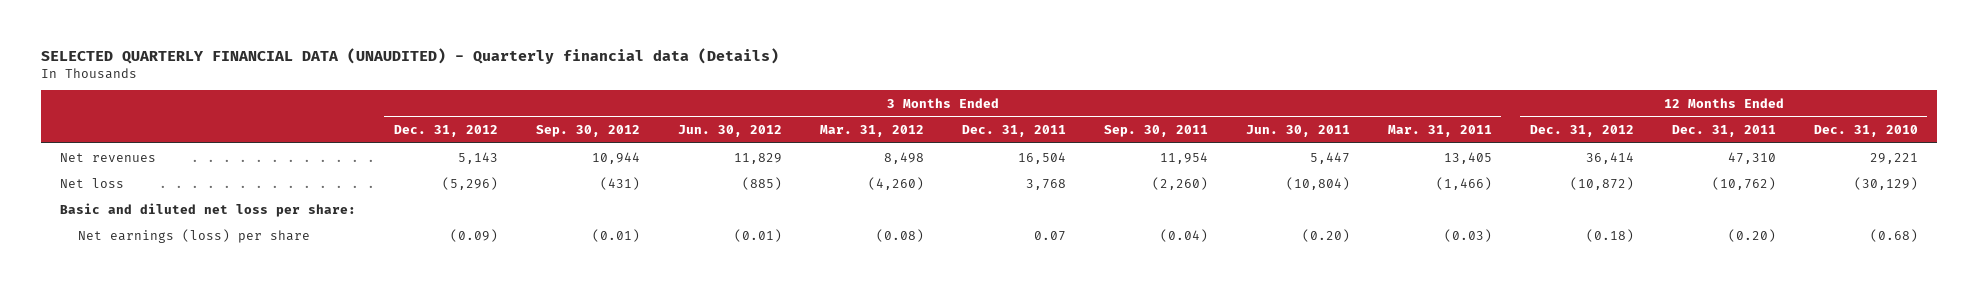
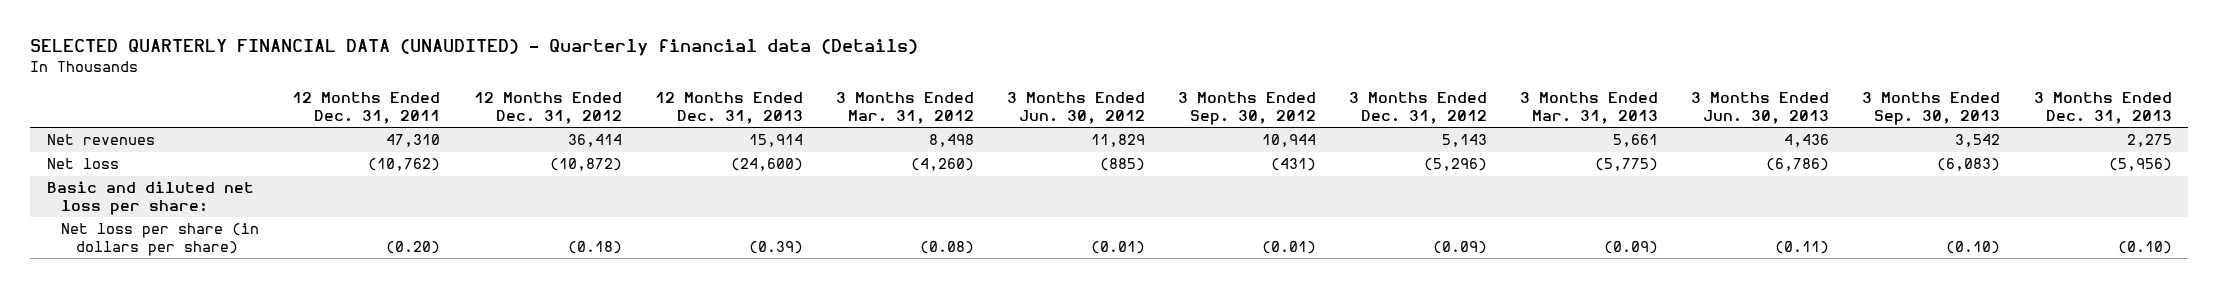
- | 3 Months Ended Dec. 31, 2012 | 3 Months Ended Sep. 30, 2012 | 3 Months Ended Jun. 30, 2012 | 3 Months Ended Mar. 31, 2012 | 3 Months Ended Dec. 31, 2011 | 3 Months Ended Sep. 30, 2011 | 3 Months Ended Jun. 30, 2011 | 3 Months Ended Mar. 31, 2011 | 12 Months Ended Dec. 31, 2012 | 12 Months Ended Dec. 31, 2011 | 12 Months Ended Dec. 31, 2010
+ | 12 Months Ended Dec. 31, 2011 | 12 Months Ended Dec. 31, 2012 | 12 Months Ended Dec. 31, 2013 | 3 Months Ended Mar. 31, 2012 | 3 Months Ended Jun. 30, 2012 | 3 Months Ended Sep. 30, 2012 | 3 Months Ended Dec. 31, 2012 | 3 Months Ended Mar. 31, 2013 | 3 Months Ended Jun. 30, 2013 | 3 Months Ended Sep. 30, 2013 | 3 Months Ended Dec. 31, 2013
- Net earnings (loss) per share | (0.09) | (0.01) | (0.01) | (0.08) | 0.07 | (0.04) | (0.20) | (0.03) | (0.18) | (0.20) | (0.68)
+ Net loss per share (in dollars per share) | (0.20) | (0.18) | (0.39) | (0.08) | (0.01) | (0.01) | (0.09) | (0.09) | (0.11) | (0.10) | (0.10)

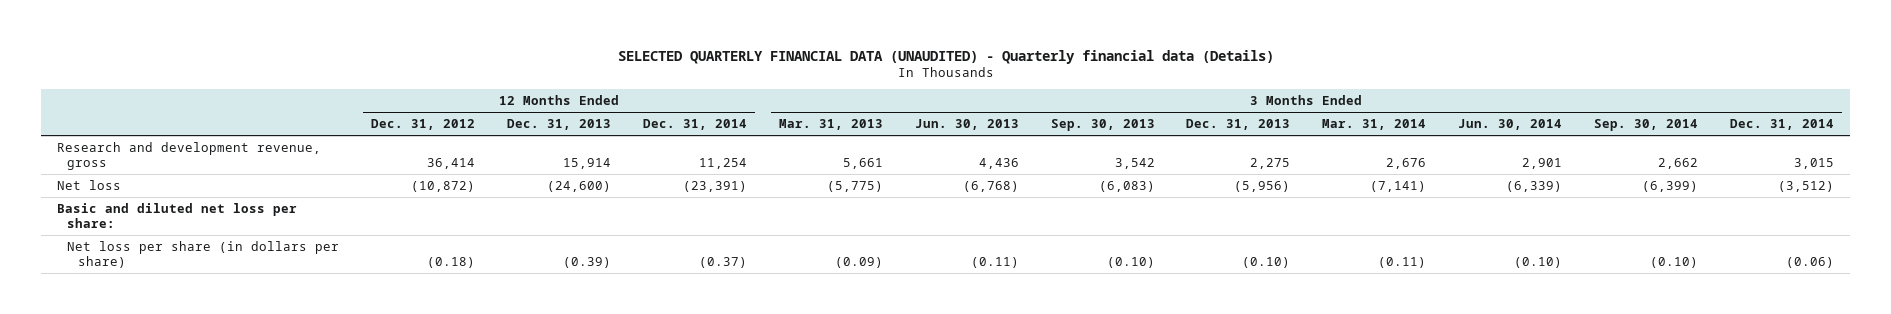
- | 12 Months Ended Dec. 31, 2011 | 12 Months Ended Dec. 31, 2012 | 12 Months Ended Dec. 31, 2013 | 3 Months Ended Mar. 31, 2012 | 3 Months Ended Jun. 30, 2012 | 3 Months Ended Sep. 30, 2012 | 3 Months Ended Dec. 31, 2012 | 3 Months Ended Mar. 31, 2013 | 3 Months Ended Jun. 30, 2013 | 3 Months Ended Sep. 30, 2013 | 3 Months Ended Dec. 31, 2013
+ | 12 Months Ended Dec. 31, 2012 | 12 Months Ended Dec. 31, 2013 | 12 Months Ended Dec. 31, 2014 | 3 Months Ended Mar. 31, 2013 | 3 Months Ended Jun. 30, 2013 | 3 Months Ended Sep. 30, 2013 | 3 Months Ended Dec. 31, 2013 | 3 Months Ended Mar. 31, 2014 | 3 Months Ended Jun. 30, 2014 | 3 Months Ended Sep. 30, 2014 | 3 Months Ended Dec. 31, 2014
- Net revenues | 47,310 | 36,414 | 15,914 | 8,498 | 11,829 | 10,944 | 5,143 | 5,661 | 4,436 | 3,542 | 2,275
- Net loss | (10,762) | (10,872) | (24,600) | (4,260) | (885) | (431) | (5,296) | (5,775) | (6,786) | (6,083) | (5,956)
+ Research and development revenue, gross | 36,414 | 15,914 | 11,254 | 5,661 | 4,436 | 3,542 | 2,275 | 2,676 | 2,901 | 2,662 | 3,015
+ Net loss | (10,872) | (24,600) | (23,391) | (5,775) | (6,768) | (6,083) | (5,956) | (7,141) | (6,339) | (6,399) | (3,512)

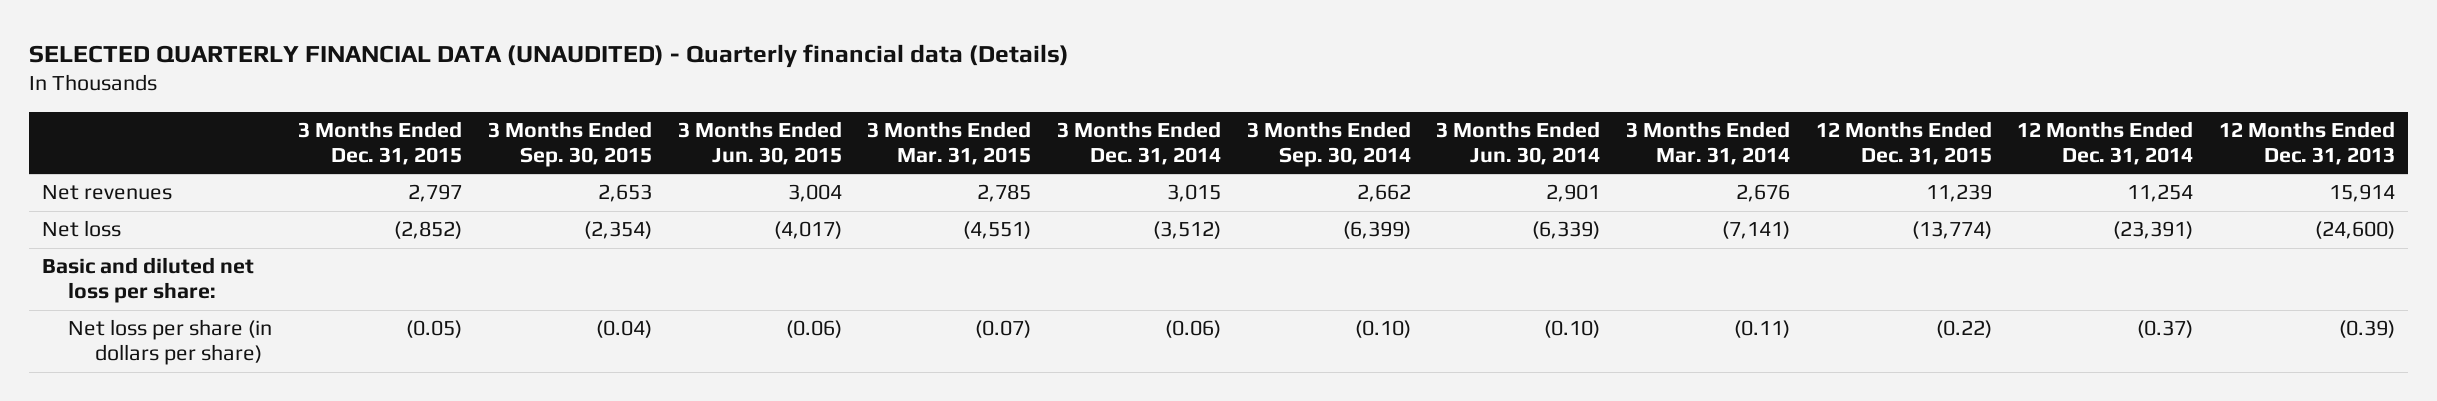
- | 12 Months Ended Dec. 31, 2012 | 12 Months Ended Dec. 31, 2013 | 12 Months Ended Dec. 31, 2014 | 3 Months Ended Mar. 31, 2013 | 3 Months Ended Jun. 30, 2013 | 3 Months Ended Sep. 30, 2013 | 3 Months Ended Dec. 31, 2013 | 3 Months Ended Mar. 31, 2014 | 3 Months Ended Jun. 30, 2014 | 3 Months Ended Sep. 30, 2014 | 3 Months Ended Dec. 31, 2014
+ | 3 Months Ended Dec. 31, 2015 | 3 Months Ended Sep. 30, 2015 | 3 Months Ended Jun. 30, 2015 | 3 Months Ended Mar. 31, 2015 | 3 Months Ended Dec. 31, 2014 | 3 Months Ended Sep. 30, 2014 | 3 Months Ended Jun. 30, 2014 | 3 Months Ended Mar. 31, 2014 | 12 Months Ended Dec. 31, 2015 | 12 Months Ended Dec. 31, 2014 | 12 Months Ended Dec. 31, 2013
- Research and development revenue, gross | 36,414 | 15,914 | 11,254 | 5,661 | 4,436 | 3,542 | 2,275 | 2,676 | 2,901 | 2,662 | 3,015
+ Net revenues | 2,797 | 2,653 | 3,004 | 2,785 | 3,015 | 2,662 | 2,901 | 2,676 | 11,239 | 11,254 | 15,914

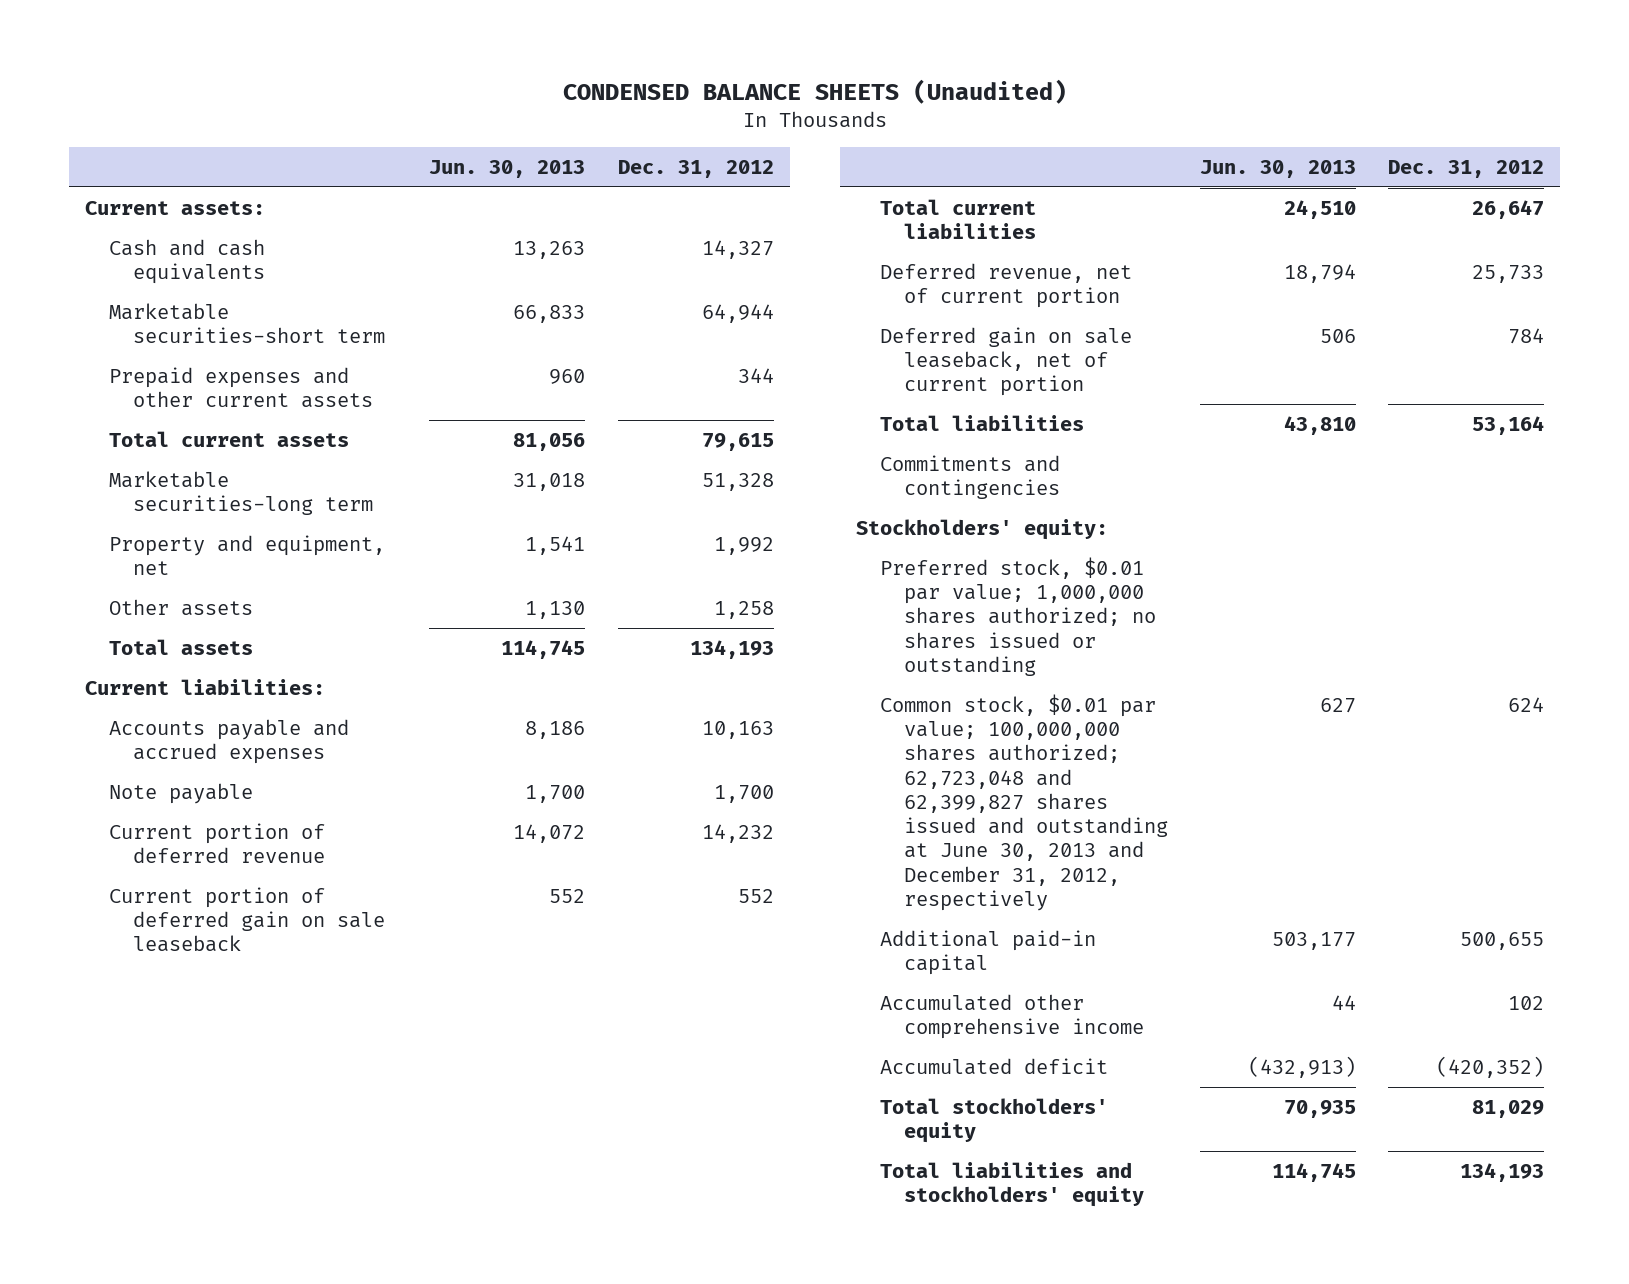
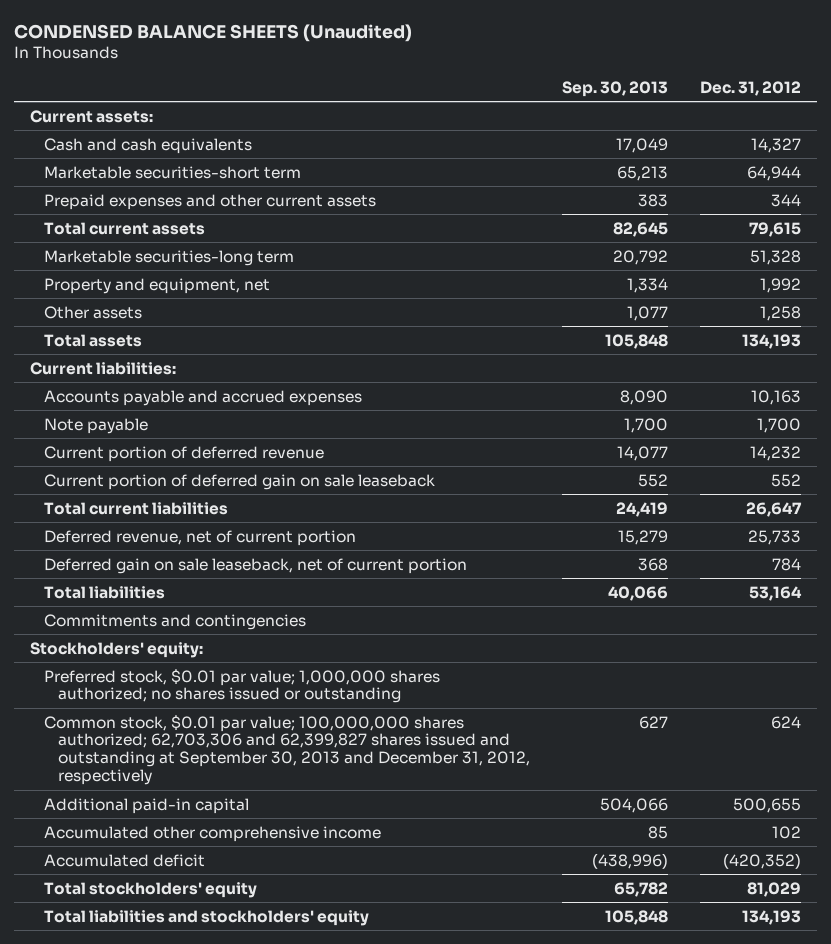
- | Jun. 30, 2013 | Dec. 31, 2012
+ | Sep. 30, 2013 | Dec. 31, 2012
- Common stock, $0.01 par value; 100,000,000 shares authorized; 62,723,048 and 62,399,827 shares issued and outstanding at June 30, 2013 and December 31, 2012, respectively | 627 | 624
+ Common stock, $0.01 par value; 100,000,000 shares authorized; 62,703,306 and 62,399,827 shares issued and outstanding at September 30, 2013 and December 31, 2012, respectively | 627 | 624

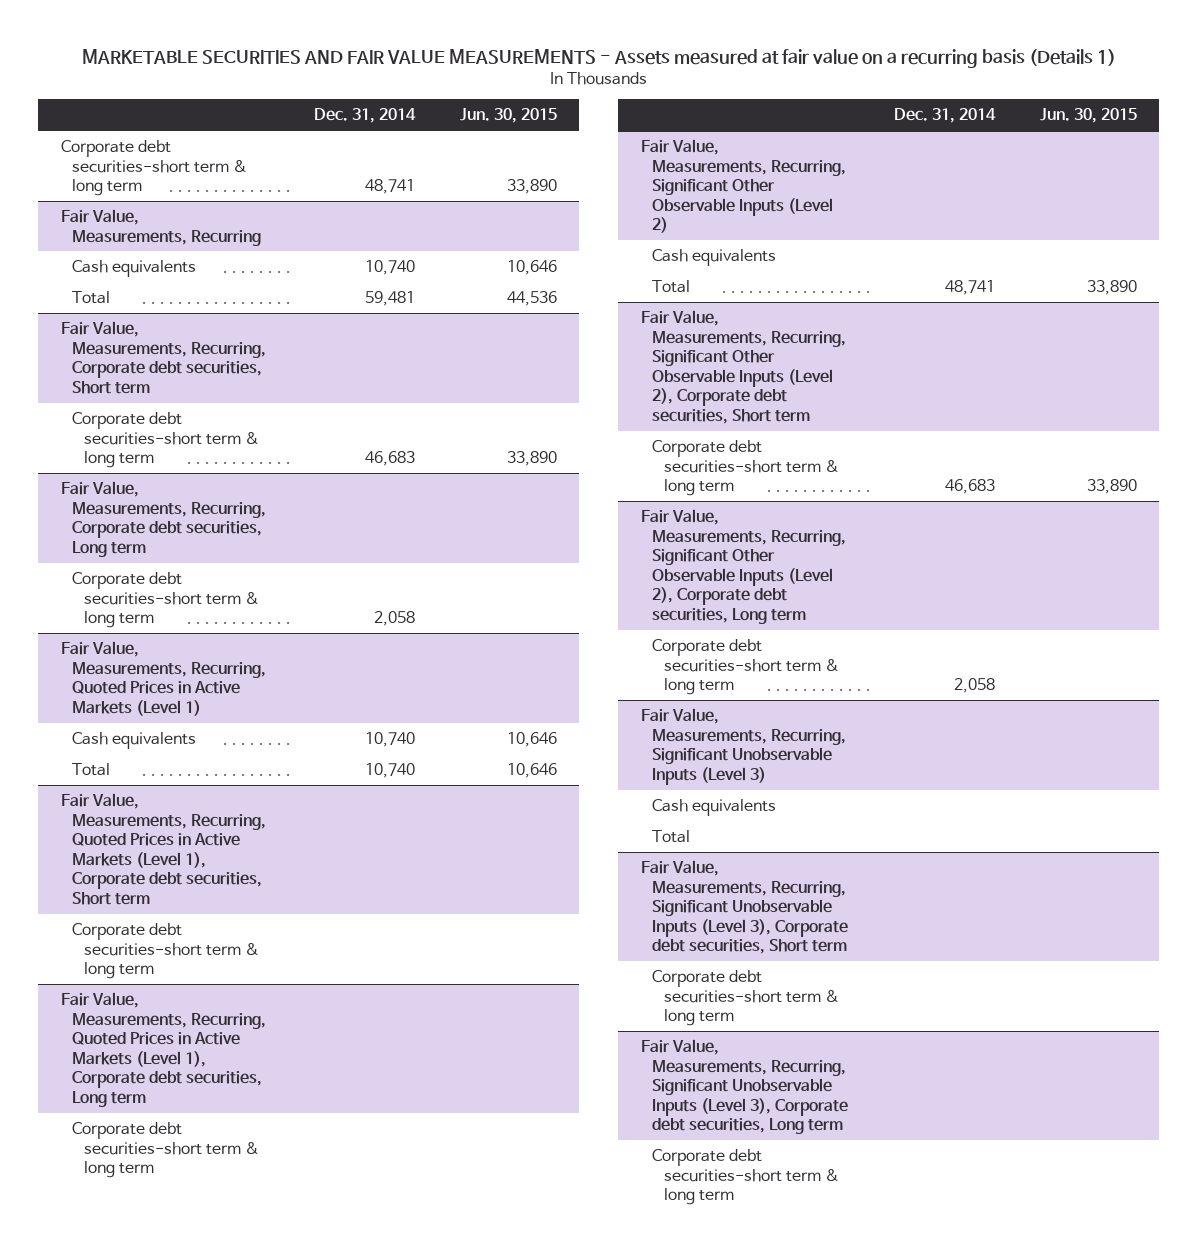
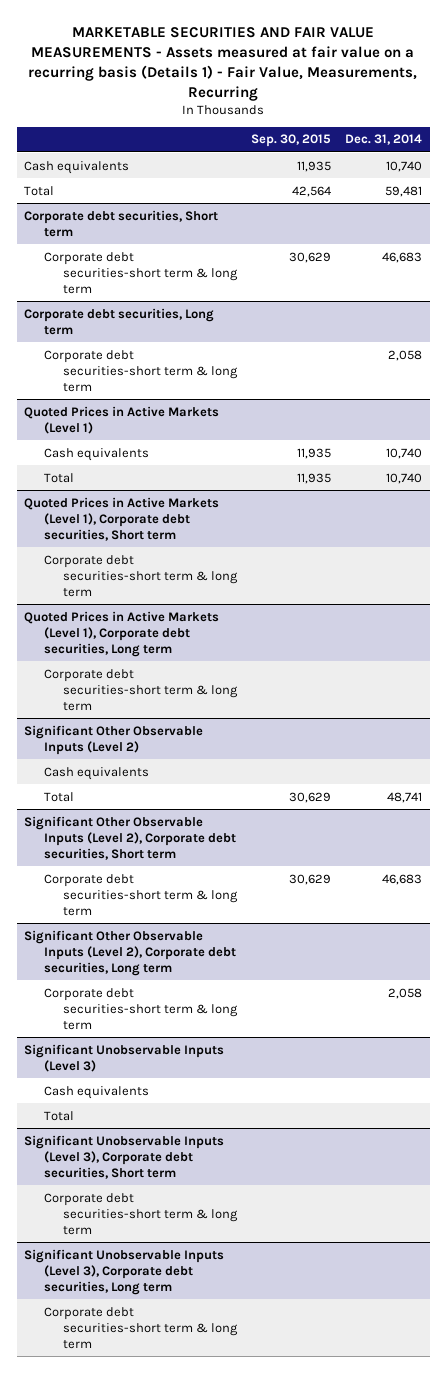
- MARKETABLE SECURITIES AND FAIR VALUE MEASUREMENTS - Assets measured at fair value on a recurring basis (Details 1)
+ MARKETABLE SECURITIES AND FAIR VALUE MEASUREMENTS - Assets measured at fair value on a recurring basis (Details 1) - Fair Value, Measurements, Recurring
- | Dec. 31, 2014 | Jun. 30, 2015
+ | Sep. 30, 2015 | Dec. 31, 2014
- Corporate debt securities-short term & long term | 48,741 | 33,890
- Fair Value, Measurements, Recurring
- Fair Value, Measurements, Recurring, Corporate debt securities, Short term
+ Corporate debt securities, Short term
- Fair Value, Measurements, Recurring, Corporate debt securities, Long term
+ Corporate debt securities, Long term
- Fair Value, Measurements, Recurring, Quoted Prices in Active Markets (Level 1)
+ Quoted Prices in Active Markets (Level 1)
- Fair Value, Measurements, Recurring, Quoted Prices in Active Markets (Level 1), Corporate debt securities, Short term
+ Quoted Prices in Active Markets (Level 1), Corporate debt securities, Short term
- Fair Value, Measurements, Recurring, Quoted Prices in Active Markets (Level 1), Corporate debt securities, Long term
+ Quoted Prices in Active Markets (Level 1), Corporate debt securities, Long term
- Fair Value, Measurements, Recurring, Significant Other Observable Inputs (Level 2)
+ Significant Other Observable Inputs (Level 2)
- Fair Value, Measurements, Recurring, Significant Other Observable Inputs (Level 2), Corporate debt securities, Short term
+ Significant Other Observable Inputs (Level 2), Corporate debt securities, Short term
- Fair Value, Measurements, Recurring, Significant Other Observable Inputs (Level 2), Corporate debt securities, Long term
+ Significant Other Observable Inputs (Level 2), Corporate debt securities, Long term
- Fair Value, Measurements, Recurring, Significant Unobservable Inputs (Level 3)
+ Significant Unobservable Inputs (Level 3)
- Fair Value, Measurements, Recurring, Significant Unobservable Inputs (Level 3), Corporate debt securities, Short term
+ Significant Unobservable Inputs (Level 3), Corporate debt securities, Short term
- Fair Value, Measurements, Recurring, Significant Unobservable Inputs (Level 3), Corporate debt securities, Long term
+ Significant Unobservable Inputs (Level 3), Corporate debt securities, Long term

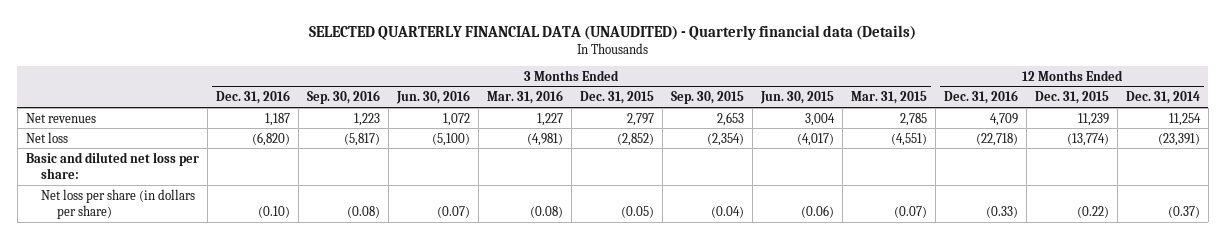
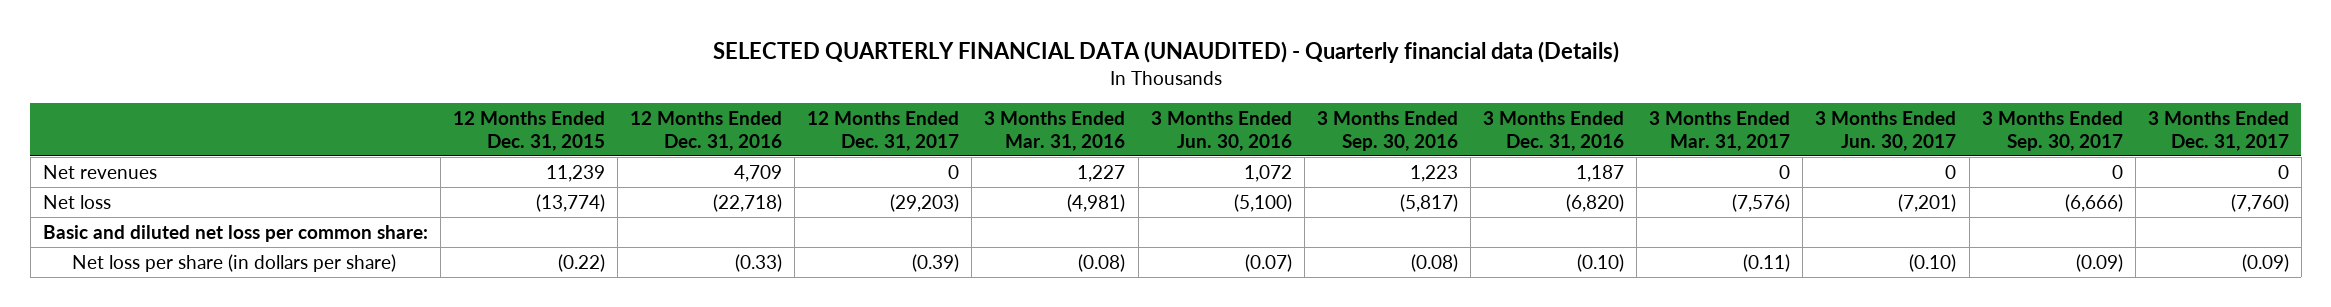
- | 3 Months Ended Dec. 31, 2016 | 3 Months Ended Sep. 30, 2016 | 3 Months Ended Jun. 30, 2016 | 3 Months Ended Mar. 31, 2016 | 3 Months Ended Dec. 31, 2015 | 3 Months Ended Sep. 30, 2015 | 3 Months Ended Jun. 30, 2015 | 3 Months Ended Mar. 31, 2015 | 12 Months Ended Dec. 31, 2016 | 12 Months Ended Dec. 31, 2015 | 12 Months Ended Dec. 31, 2014
+ | 12 Months Ended Dec. 31, 2015 | 12 Months Ended Dec. 31, 2016 | 12 Months Ended Dec. 31, 2017 | 3 Months Ended Mar. 31, 2016 | 3 Months Ended Jun. 30, 2016 | 3 Months Ended Sep. 30, 2016 | 3 Months Ended Dec. 31, 2016 | 3 Months Ended Mar. 31, 2017 | 3 Months Ended Jun. 30, 2017 | 3 Months Ended Sep. 30, 2017 | 3 Months Ended Dec. 31, 2017
- Basic and diluted net loss per share:
+ Basic and diluted net loss per common share:

